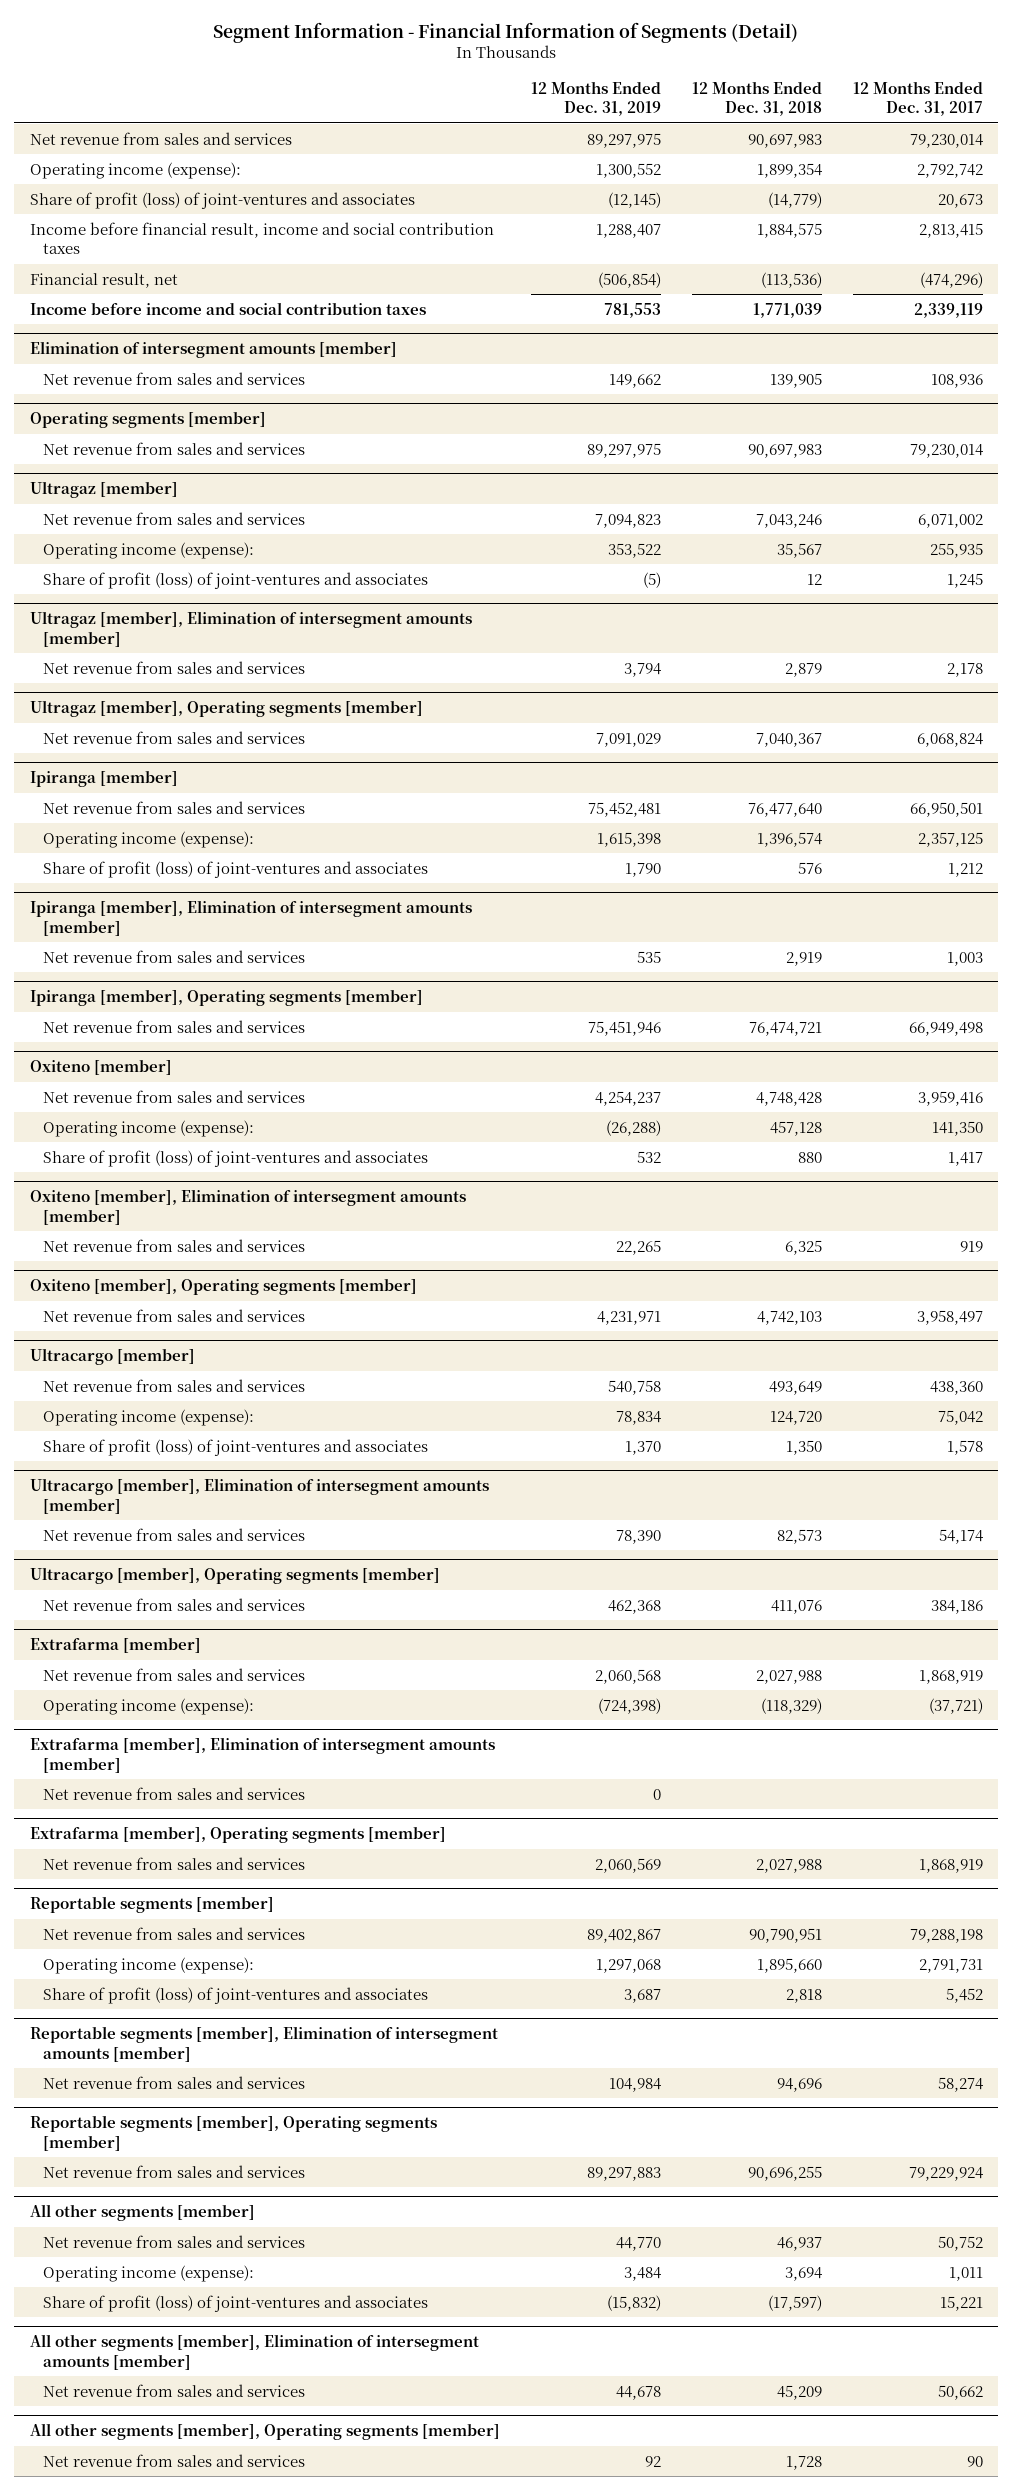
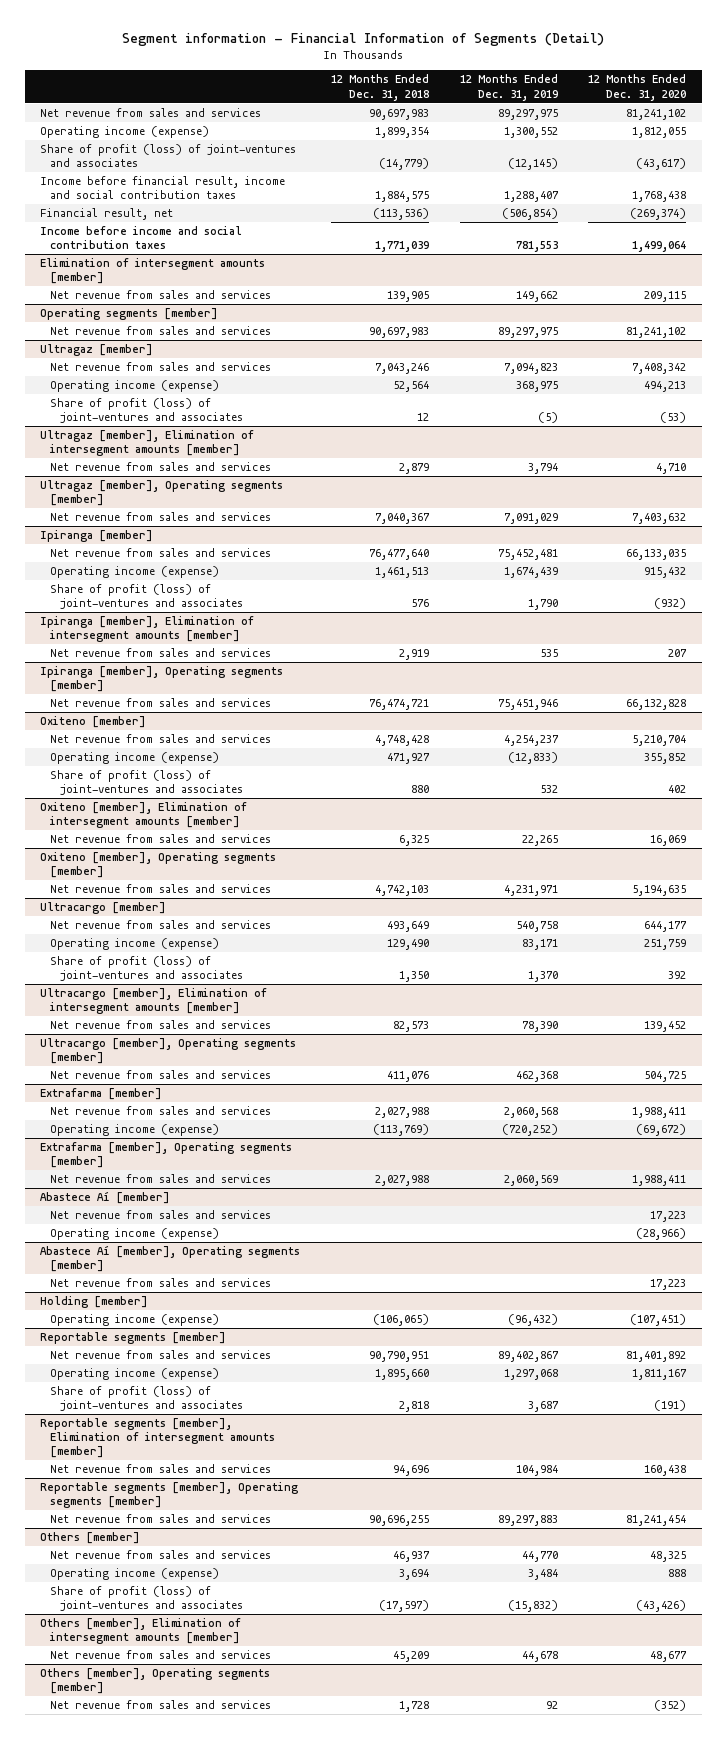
- Segment Information - Financial Information of Segments (Detail)
+ Segment information - Financial Information of Segments (Detail)
- | 12 Months Ended Dec. 31, 2019 | 12 Months Ended Dec. 31, 2018 | 12 Months Ended Dec. 31, 2017
+ | 12 Months Ended Dec. 31, 2018 | 12 Months Ended Dec. 31, 2019 | 12 Months Ended Dec. 31, 2020
- Operating income (expense): | 1,300,552 | 1,899,354 | 2,792,742
+ Operating income (expense) | 1,899,354 | 1,300,552 | 1,812,055
@ Ultragaz [member]
- Operating income (expense): | 353,522 | 35,567 | 255,935
+ Operating income (expense) | 52,564 | 368,975 | 494,213
@ Ipiranga [member]
- Operating income (expense): | 1,615,398 | 1,396,574 | 2,357,125
+ Operating income (expense) | 1,461,513 | 1,674,439 | 915,432
@ Oxiteno [member]
- Operating income (expense): | (26,288) | 457,128 | 141,350
+ Operating income (expense) | 471,927 | (12,833) | 355,852
@ Ultracargo [member]
- Operating income (expense): | 78,834 | 124,720 | 75,042
+ Operating income (expense) | 129,490 | 83,171 | 251,759
@ Extrafarma [member]
- Operating income (expense): | (724,398) | (118,329) | (37,721)
- Extrafarma [member], Elimination of intersegment amounts [member]
- Net revenue from sales and services | 0 | |
@ Extrafarma [member]
+ Operating income (expense) | (113,769) | (720,252) | (69,672)
+ Abastece Aí [member]
+ Net revenue from sales and services | | | 17,223
+ Operating income (expense) | | | (28,966)
+ Abastece Aí [member], Operating segments [member]
+ Net revenue from sales and services | | | 17,223
+ Holding [member]
+ Operating income (expense) | (106,065) | (96,432) | (107,451)
@ Reportable segments [member]
- Operating income (expense): | 1,297,068 | 1,895,660 | 2,791,731
+ Operating income (expense) | 1,895,660 | 1,297,068 | 1,811,167
- All other segments [member]
+ Others [member]
- Operating income (expense): | 3,484 | 3,694 | 1,011
+ Operating income (expense) | 3,694 | 3,484 | 888
- All other segments [member], Elimination of intersegment amounts [member]
+ Others [member], Elimination of intersegment amounts [member]
- All other segments [member], Operating segments [member]
+ Others [member], Operating segments [member]

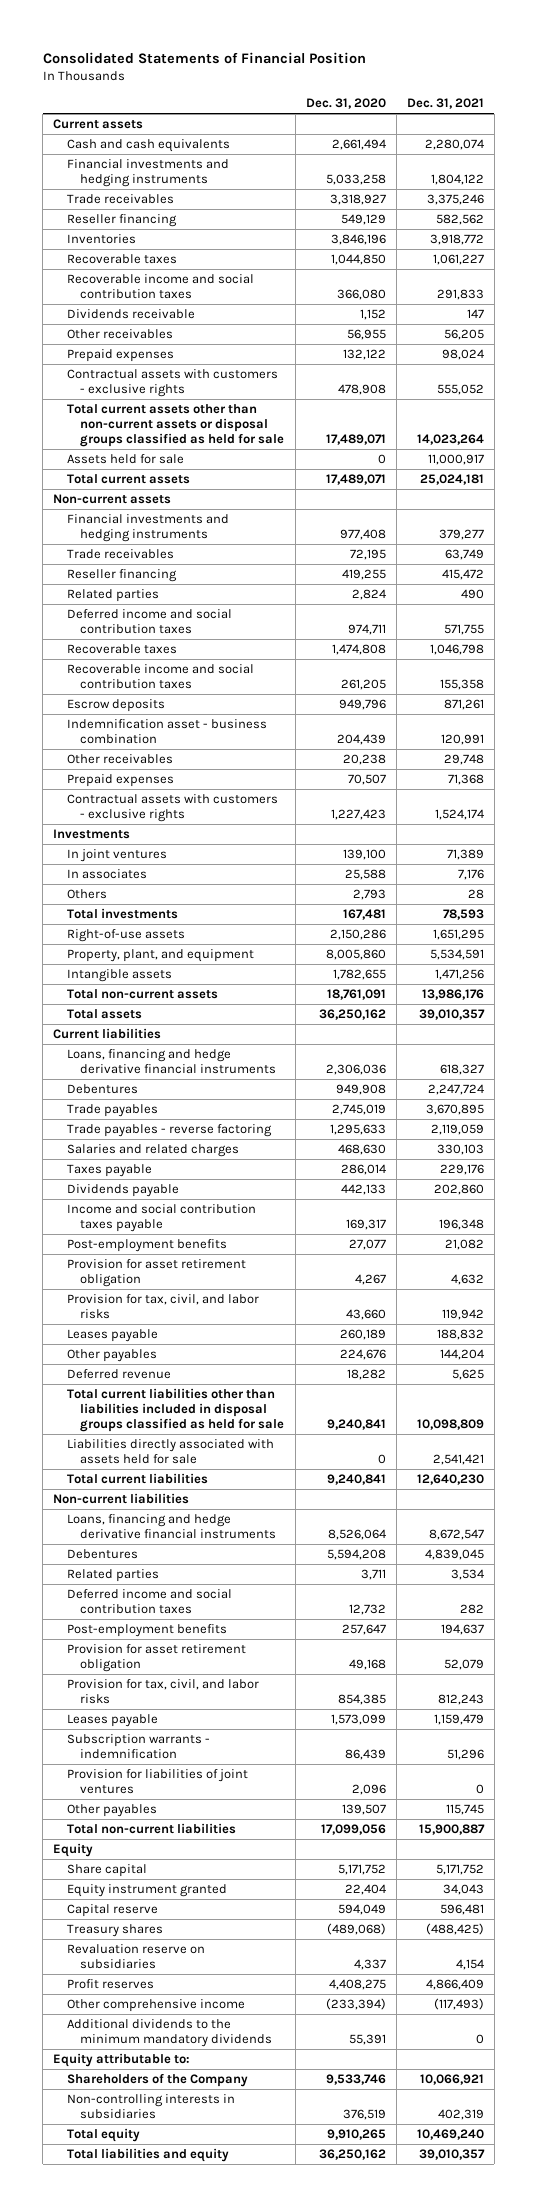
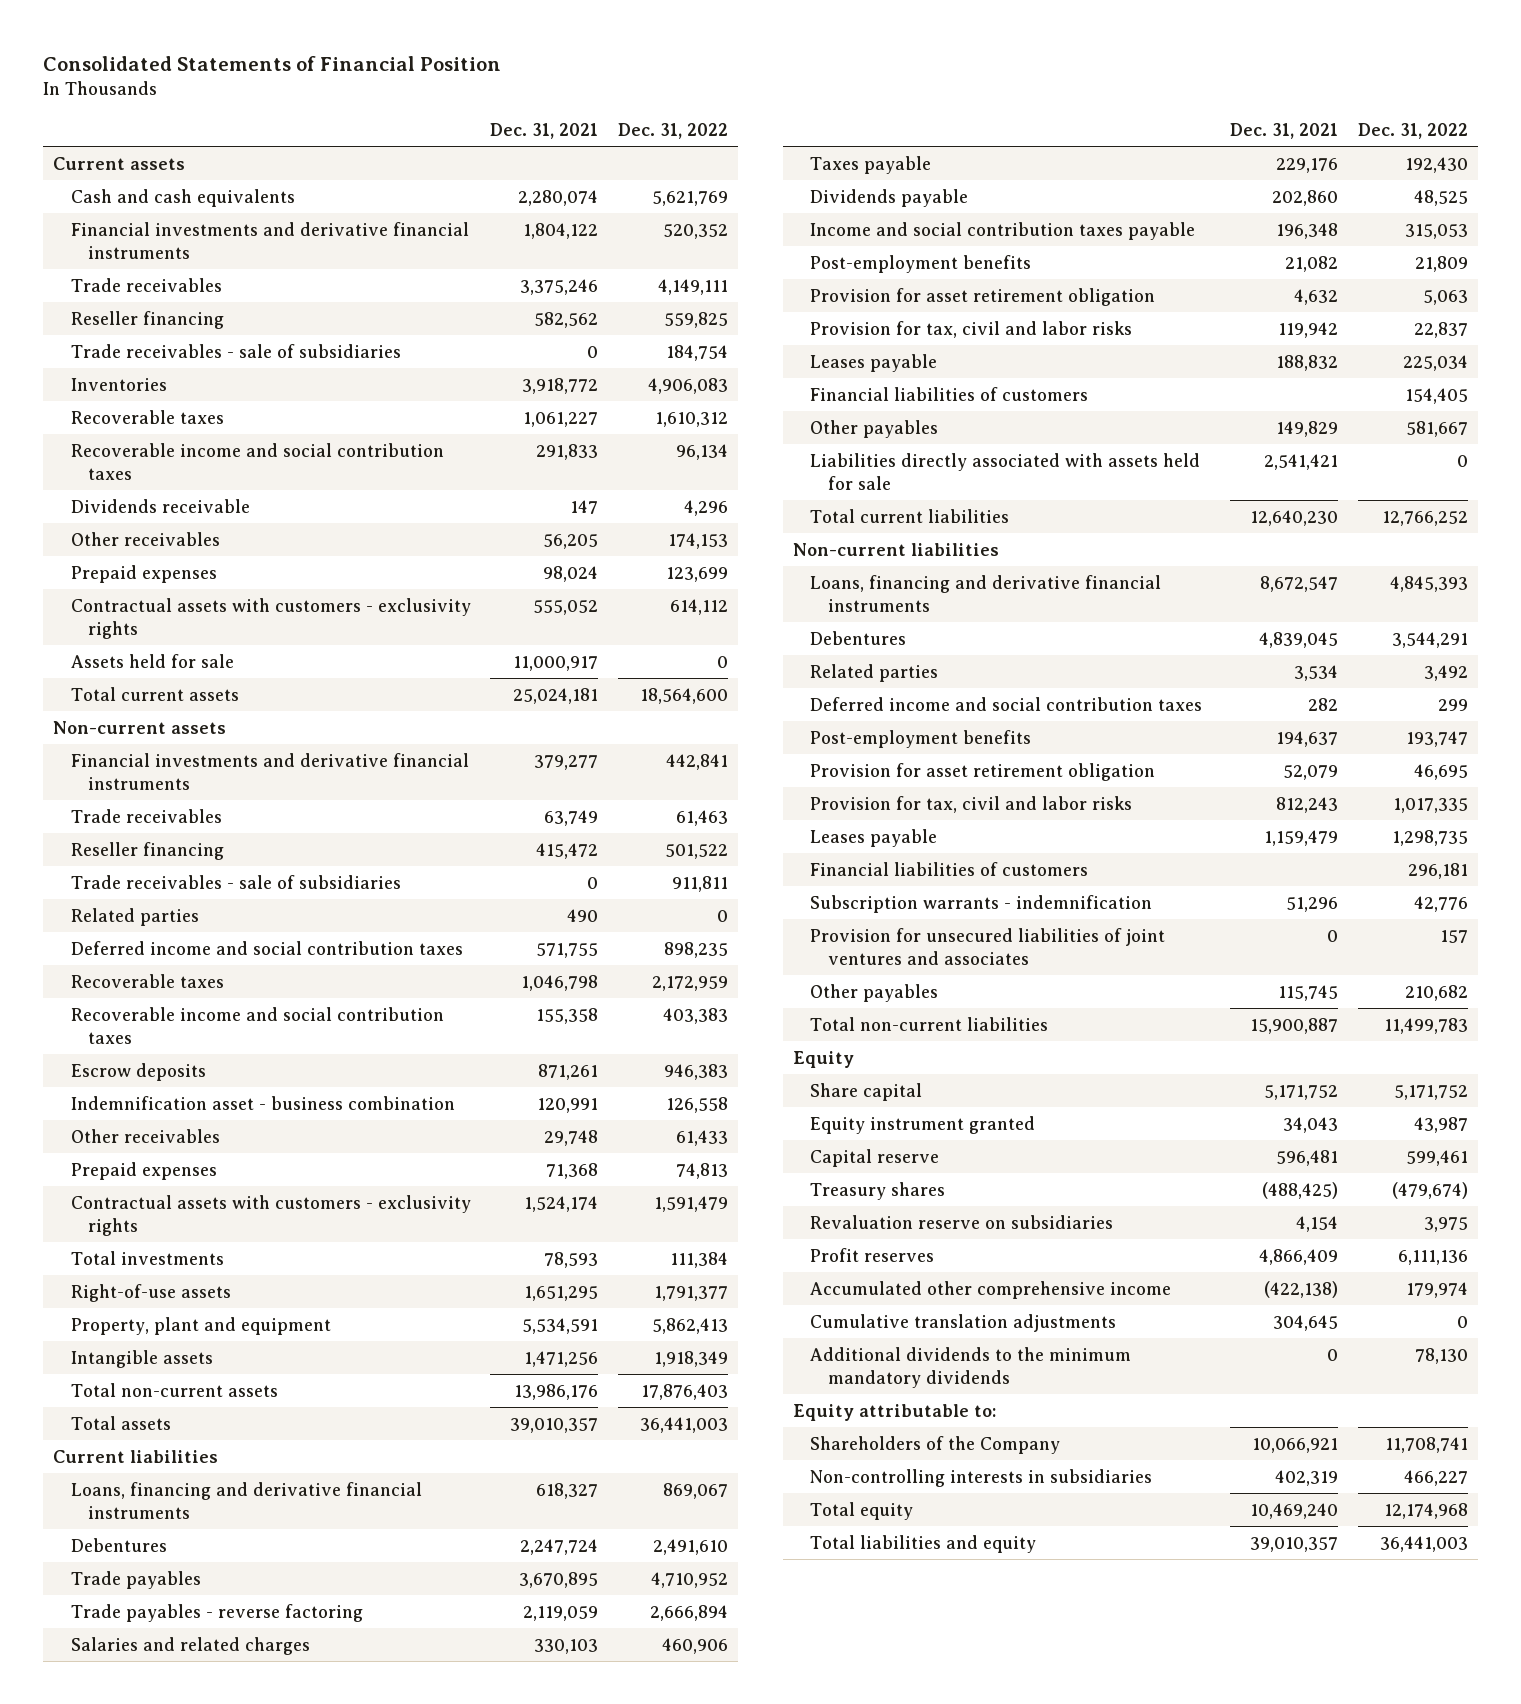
- | Dec. 31, 2020 | Dec. 31, 2021
+ | Dec. 31, 2021 | Dec. 31, 2022
- Financial investments and hedging instruments | 5,033,258 | 1,804,122
+ Financial investments and derivative financial instruments | 1,804,122 | 520,352
+ Trade receivables - sale of subsidiaries | 0 | 184,754
- Contractual assets with customers - exclusive rights | 478,908 | 555,052
- Total current assets other than non-current assets or disposal groups classified as held for sale | 17,489,071 | 14,023,264
+ Contractual assets with customers - exclusivity rights | 555,052 | 614,112
- Financial investments and hedging instruments | 977,408 | 379,277
+ Financial investments and derivative financial instruments | 379,277 | 442,841
+ Trade receivables - sale of subsidiaries | 0 | 911,811
- Contractual assets with customers - exclusive rights | 1,227,423 | 1,524,174
- Investments
- In joint ventures | 139,100 | 71,389
- In associates | 25,588 | 7,176
- Others | 2,793 | 28
+ Contractual assets with customers - exclusivity rights | 1,524,174 | 1,591,479
- Property, plant, and equipment | 8,005,860 | 5,534,591
+ Property, plant and equipment | 5,534,591 | 5,862,413
- Loans, financing and hedge derivative financial instruments | 2,306,036 | 618,327
+ Loans, financing and derivative financial instruments | 618,327 | 869,067
- Provision for tax, civil, and labor risks | 43,660 | 119,942
+ Provision for tax, civil and labor risks | 119,942 | 22,837
- Other payables | 224,676 | 144,204
- Deferred revenue | 18,282 | 5,625
- Total current liabilities other than liabilities included in disposal groups classified as held for sale | 9,240,841 | 10,098,809
+ Financial liabilities of customers | | 154,405
+ Other payables | 149,829 | 581,667
- Loans, financing and hedge derivative financial instruments | 8,526,064 | 8,672,547
+ Loans, financing and derivative financial instruments | 8,672,547 | 4,845,393
- Provision for tax, civil, and labor risks | 854,385 | 812,243
+ Provision for tax, civil and labor risks | 812,243 | 1,017,335
+ Financial liabilities of customers | | 296,181
- Provision for liabilities of joint ventures | 2,096 | 0
+ Provision for unsecured liabilities of joint ventures and associates | 0 | 157
- Other comprehensive income | (233,394) | (117,493)
+ Accumulated other comprehensive income | (422,138) | 179,974
+ Cumulative translation adjustments | 304,645 | 0

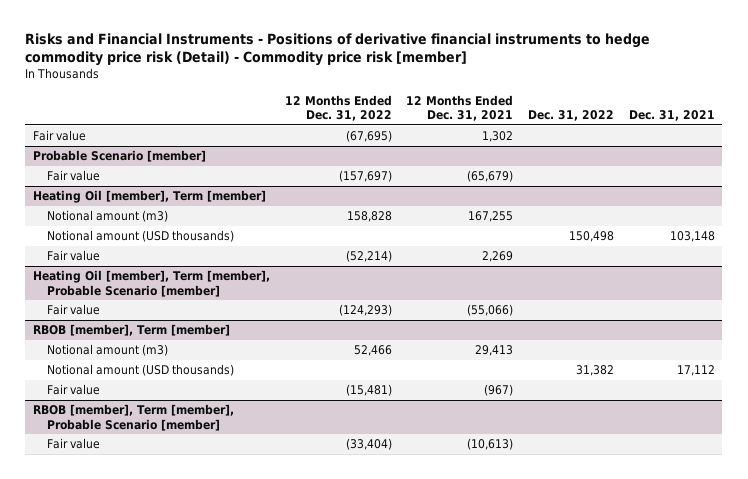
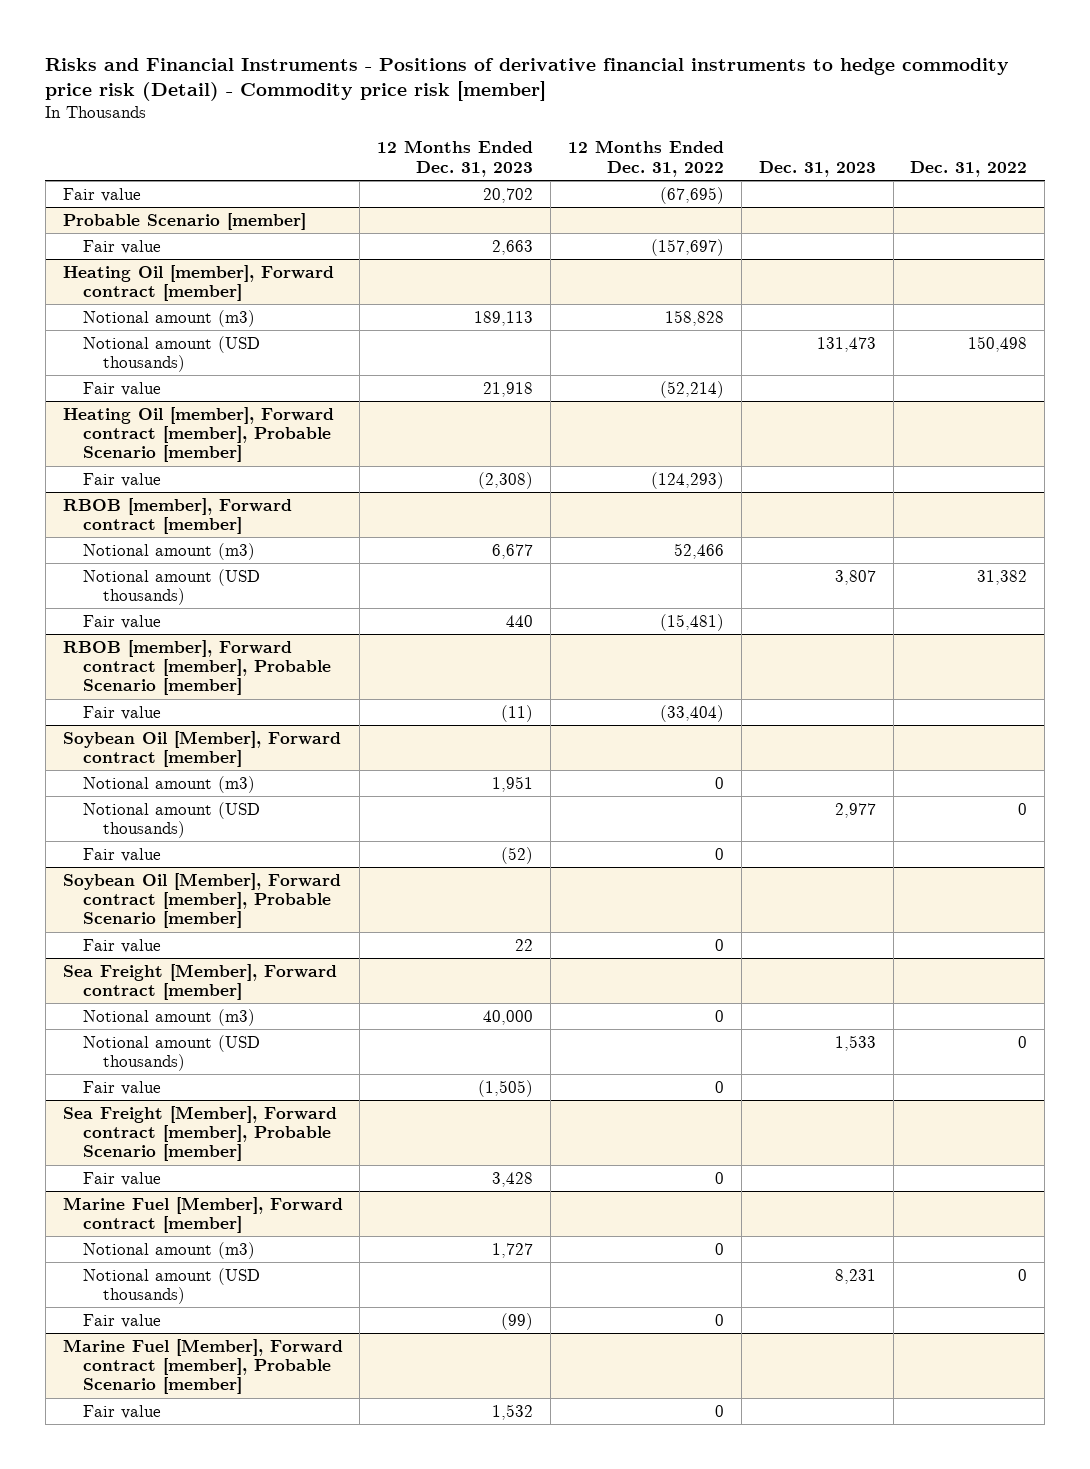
- | 12 Months Ended Dec. 31, 2022 | 12 Months Ended Dec. 31, 2021 | Dec. 31, 2022 | Dec. 31, 2021
+ | 12 Months Ended Dec. 31, 2023 | 12 Months Ended Dec. 31, 2022 | Dec. 31, 2023 | Dec. 31, 2022
- Heating Oil [member], Term [member]
+ Heating Oil [member], Forward contract [member]
- Heating Oil [member], Term [member], Probable Scenario [member]
+ Heating Oil [member], Forward contract [member], Probable Scenario [member]
- RBOB [member], Term [member]
+ RBOB [member], Forward contract [member]
- RBOB [member], Term [member], Probable Scenario [member]
+ RBOB [member], Forward contract [member], Probable Scenario [member]
+ Soybean Oil [Member], Forward contract [member]
+ Notional amount (m3) | 1,951 | 0 | |
+ Notional amount (USD thousands) | | | 2,977 | 0
+ Fair value | (52) | 0 | |
+ Soybean Oil [Member], Forward contract [member], Probable Scenario [member]
+ Fair value | 22 | 0 | |
+ Sea Freight [Member], Forward contract [member]
+ Notional amount (m3) | 40,000 | 0 | |
+ Notional amount (USD thousands) | | | 1,533 | 0
+ Fair value | (1,505) | 0 | |
+ Sea Freight [Member], Forward contract [member], Probable Scenario [member]
+ Fair value | 3,428 | 0 | |
+ Marine Fuel [Member], Forward contract [member]
+ Notional amount (m3) | 1,727 | 0 | |
+ Notional amount (USD thousands) | | | 8,231 | 0
+ Fair value | (99) | 0 | |
+ Marine Fuel [Member], Forward contract [member], Probable Scenario [member]
+ Fair value | 1,532 | 0 | |

